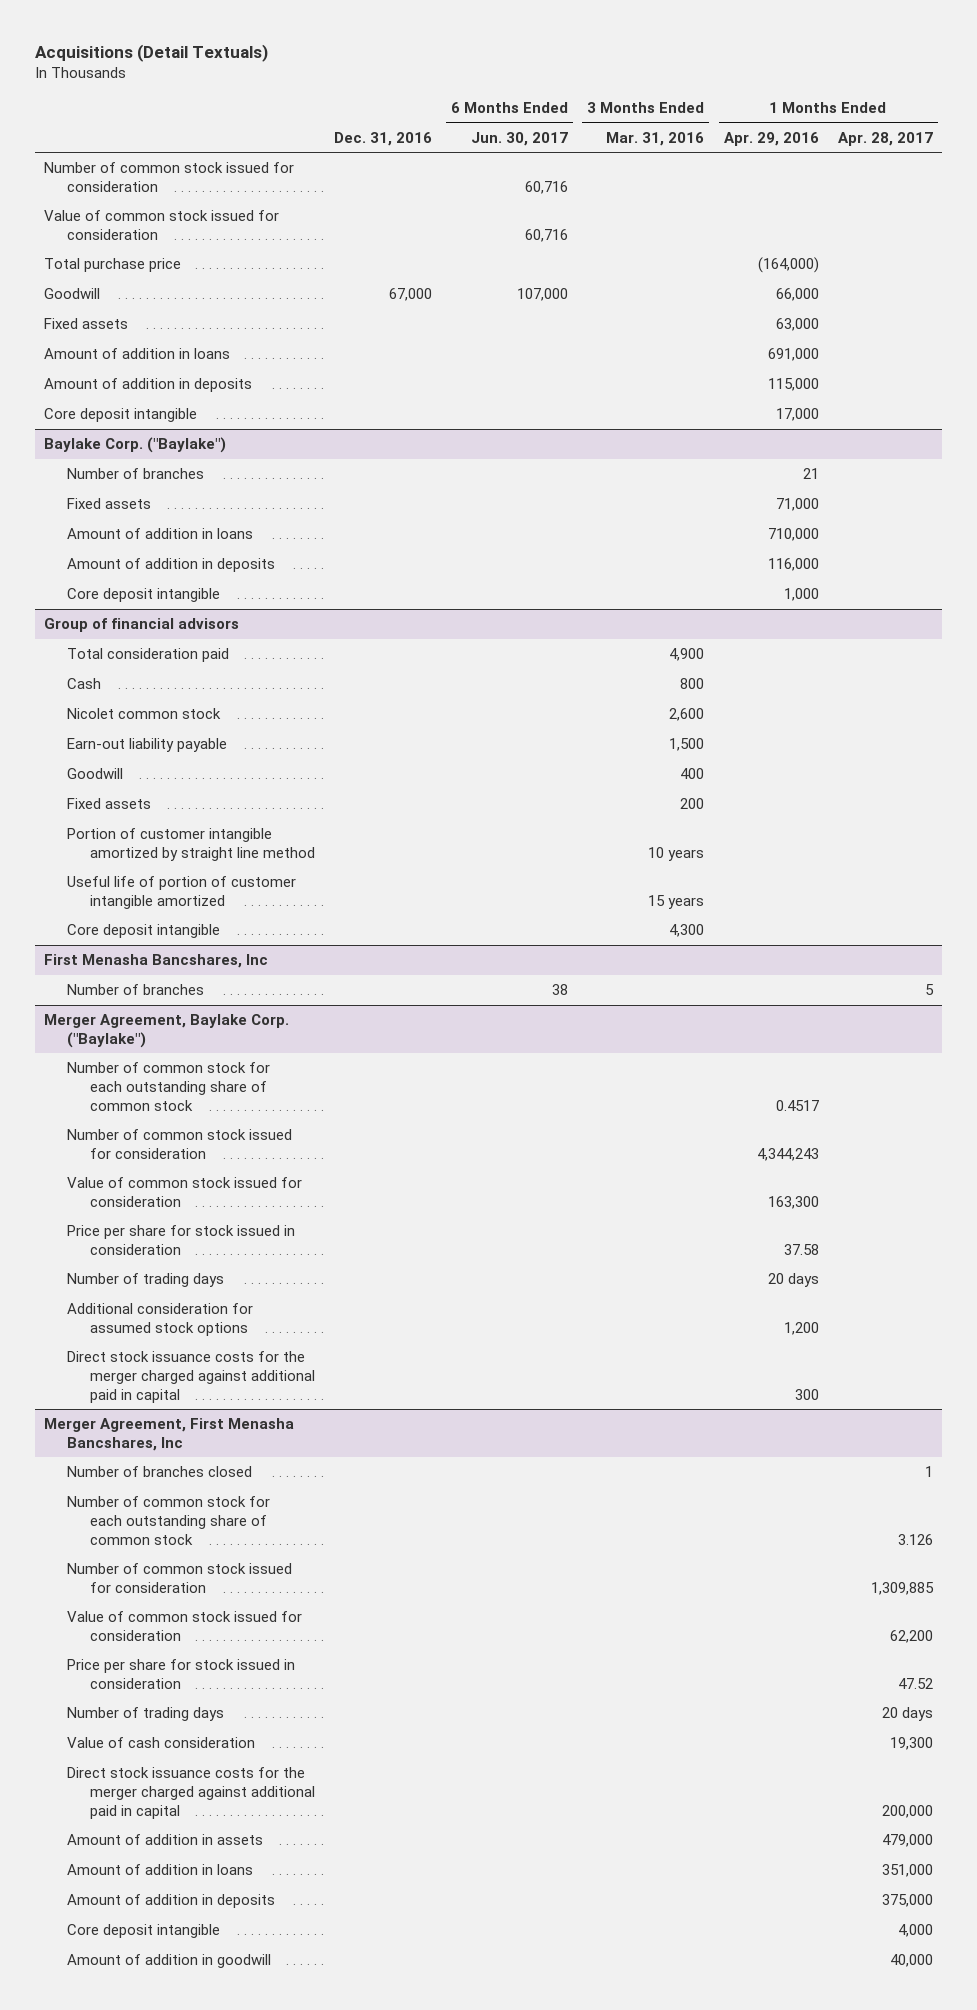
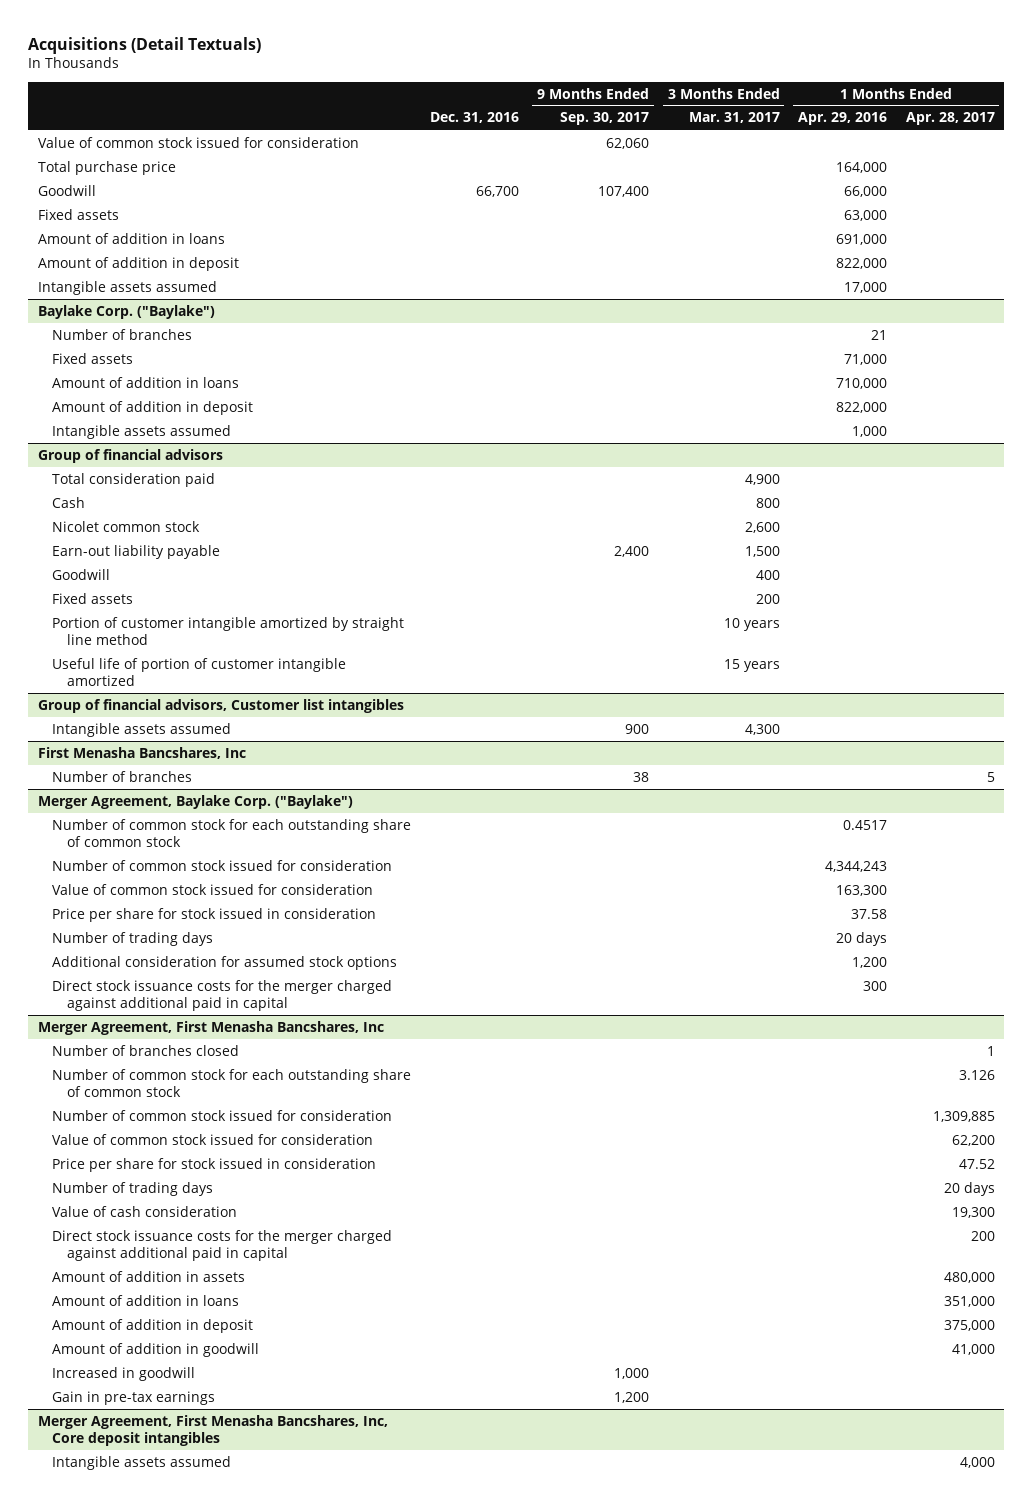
- | Dec. 31, 2016 | 6 Months Ended Jun. 30, 2017 | 3 Months Ended Mar. 31, 2016 | 1 Months Ended Apr. 29, 2016 | 1 Months Ended Apr. 28, 2017
+ | Dec. 31, 2016 | 9 Months Ended Sep. 30, 2017 | 3 Months Ended Mar. 31, 2017 | 1 Months Ended Apr. 29, 2016 | 1 Months Ended Apr. 28, 2017
- Number of common stock issued for consideration | | 60,716 | | |
- Total purchase price | | | | (164,000) |
- Goodwill | 67,000 | 107,000 | | 66,000 |
+ Total purchase price | | | | 164,000 |
+ Goodwill | 66,700 | 107,400 | | 66,000 |
- Amount of addition in deposits | | | | 115,000 |
- Core deposit intangible | | | | 17,000 |
+ Amount of addition in deposit | | | | 822,000 |
+ Intangible assets assumed | | | | 17,000 |
@ Baylake Corp. ("Baylake")
- Amount of addition in deposits | | | | 116,000 |
- Core deposit intangible | | | | 1,000 |
+ Amount of addition in deposit | | | | 822,000 |
+ Intangible assets assumed | | | | 1,000 |
@ Group of financial advisors
- Core deposit intangible | | | 4,300 | |
+ Group of financial advisors, Customer list intangibles
+ Intangible assets assumed | | 900 | 4,300 | |
@ Merger Agreement, First Menasha Bancshares, Inc
- Direct stock issuance costs for the merger charged against additional paid in capital | | | | | 200,000
- Amount of addition in assets | | | | | 479,000
+ Direct stock issuance costs for the merger charged against additional paid in capital | | | | | 200
+ Amount of addition in assets | | | | | 480,000
- Amount of addition in deposits | | | | | 375,000
- Core deposit intangible | | | | | 4,000
- Amount of addition in goodwill | | | | | 40,000
+ Amount of addition in deposit | | | | | 375,000
+ Amount of addition in goodwill | | | | | 41,000
+ Increased in goodwill | | 1,000 | | |
+ Gain in pre-tax earnings | | 1,200 | | |
+ Merger Agreement, First Menasha Bancshares, Inc, Core deposit intangibles
+ Intangible assets assumed | | | | | 4,000

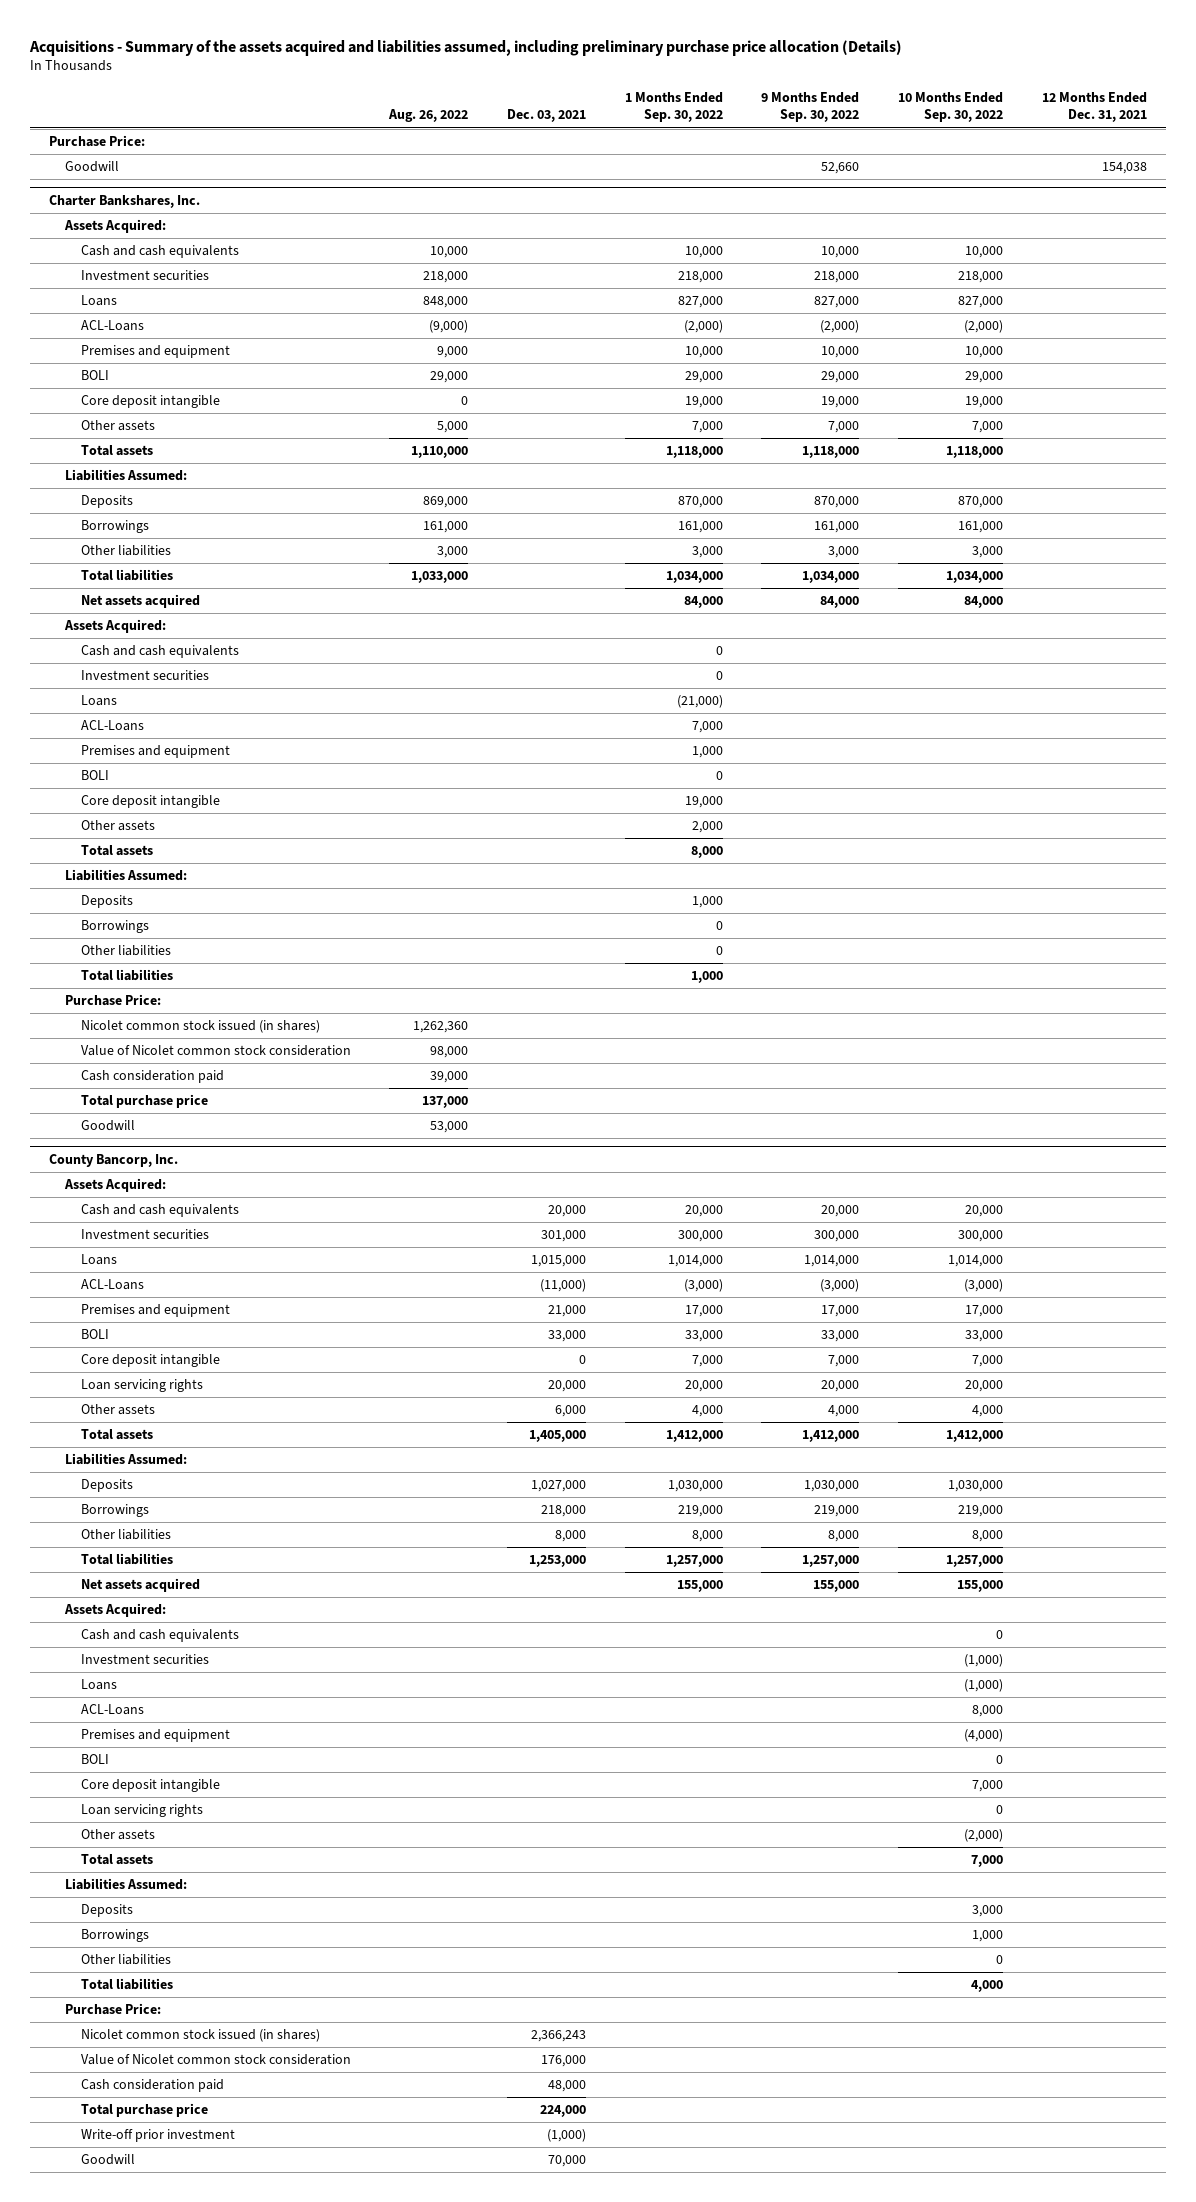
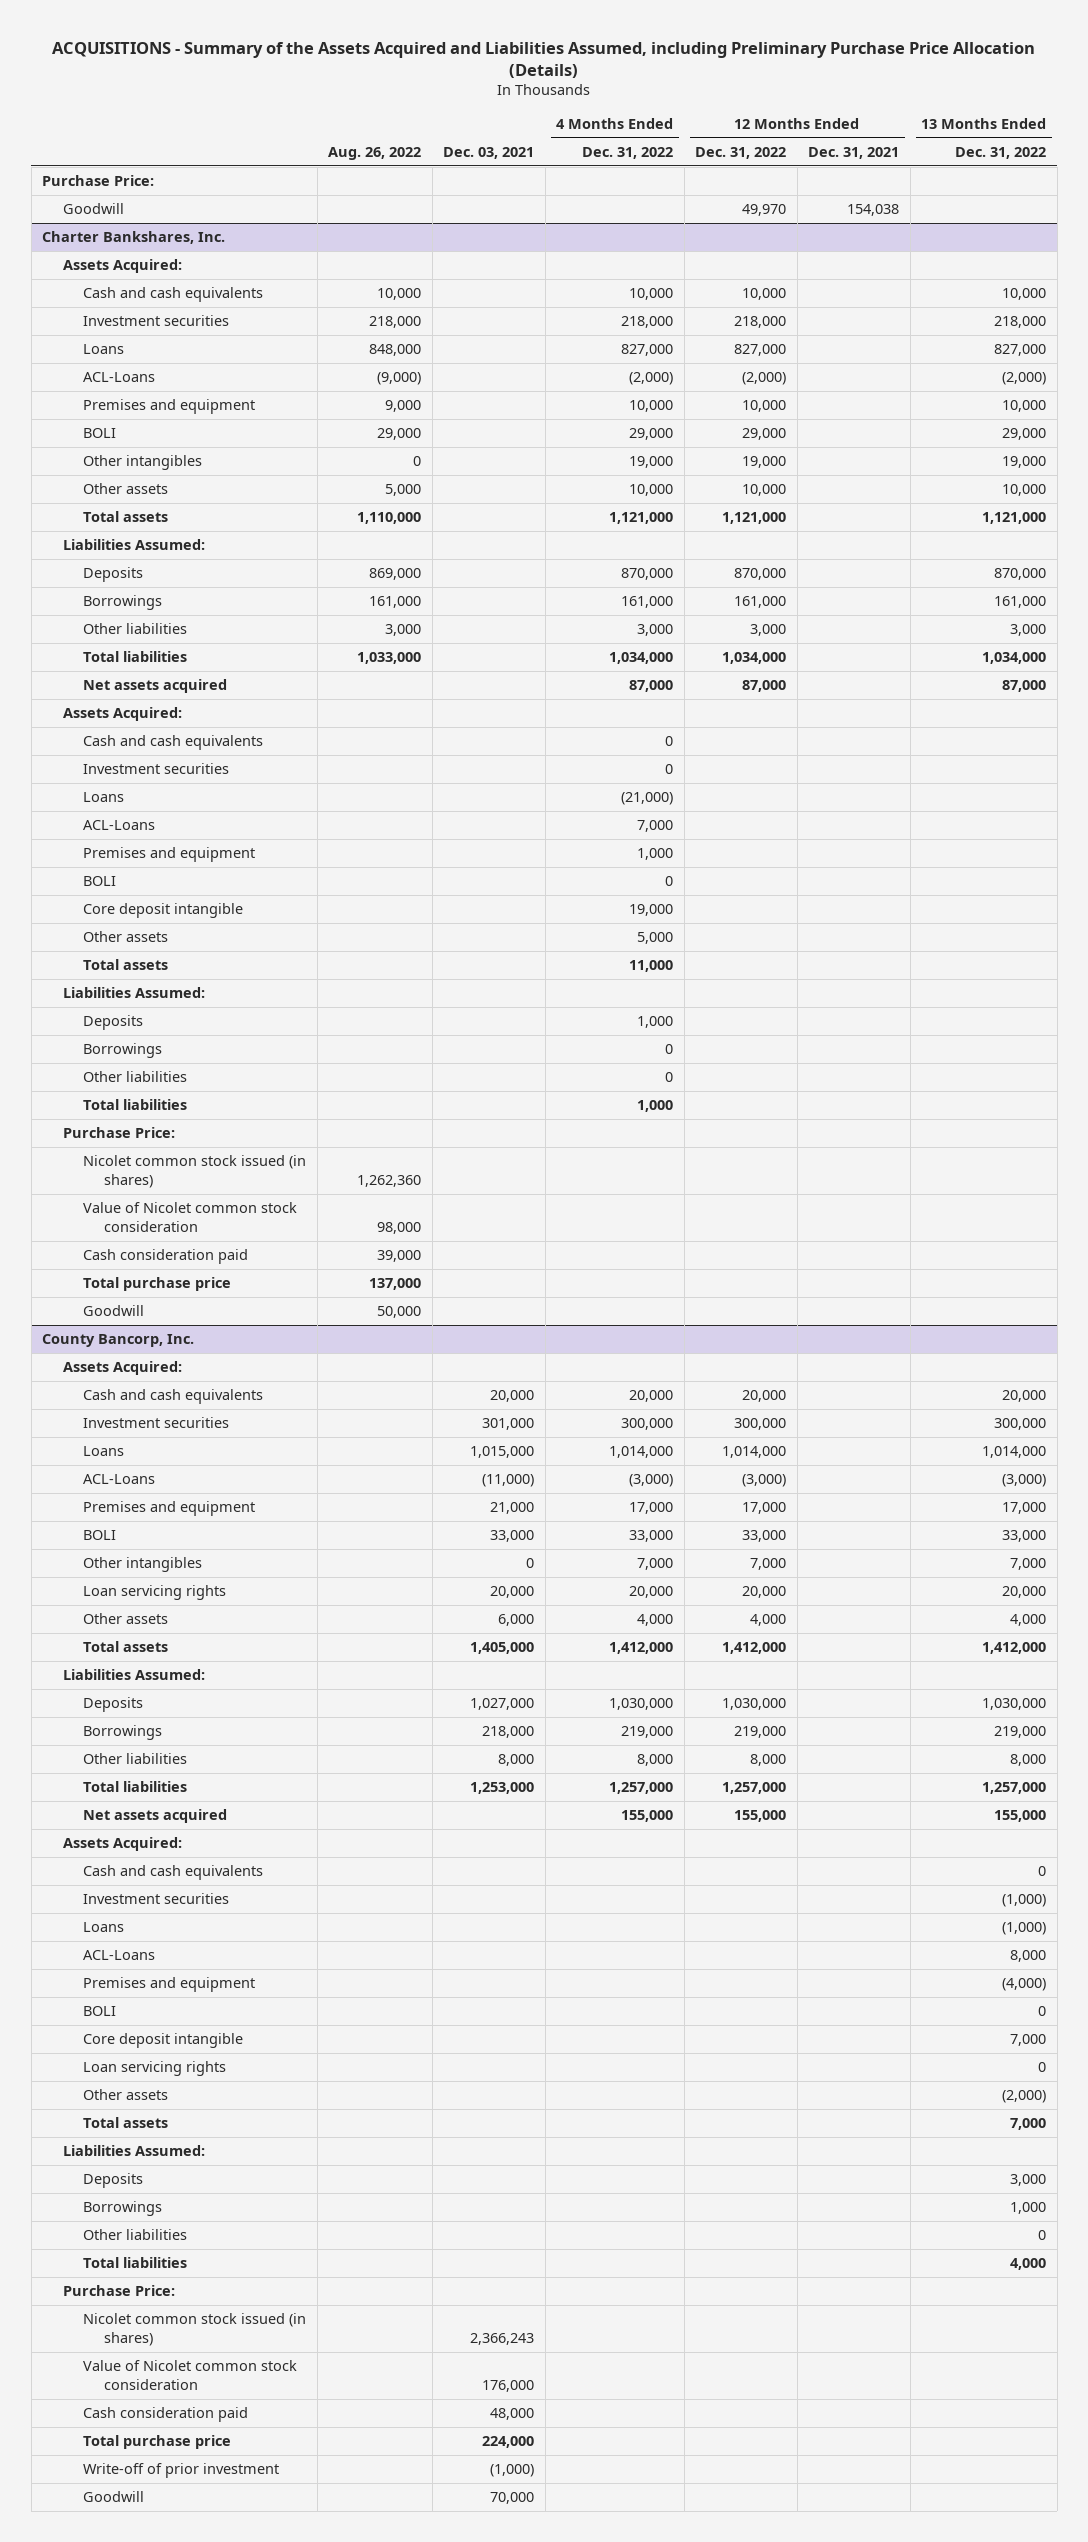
- Acquisitions - Summary of the assets acquired and liabilities assumed, including preliminary purchase price allocation (Details)
+ ACQUISITIONS - Summary of the Assets Acquired and Liabilities Assumed, including Preliminary Purchase Price Allocation (Details)
- | Aug. 26, 2022 | Dec. 03, 2021 | 1 Months Ended Sep. 30, 2022 | 9 Months Ended Sep. 30, 2022 | 10 Months Ended Sep. 30, 2022 | 12 Months Ended Dec. 31, 2021
+ | Aug. 26, 2022 | Dec. 03, 2021 | 4 Months Ended Dec. 31, 2022 | 12 Months Ended Dec. 31, 2022 | 12 Months Ended Dec. 31, 2021 | 13 Months Ended Dec. 31, 2022
@ Charter Bankshares, Inc.
- Core deposit intangible | 0 | | 19,000 | 19,000 | 19,000 |
+ Other intangibles | 0 | | 19,000 | 19,000 | | 19,000
- Goodwill | 53,000 | | | | |
+ Goodwill | 50,000 | | | | |
@ County Bancorp, Inc.
- Core deposit intangible | | 0 | 7,000 | 7,000 | 7,000 |
+ Other intangibles | | 0 | 7,000 | 7,000 | | 7,000
- Write-off prior investment | | (1,000) | | | |
+ Write-off of prior investment | | (1,000) | | | |

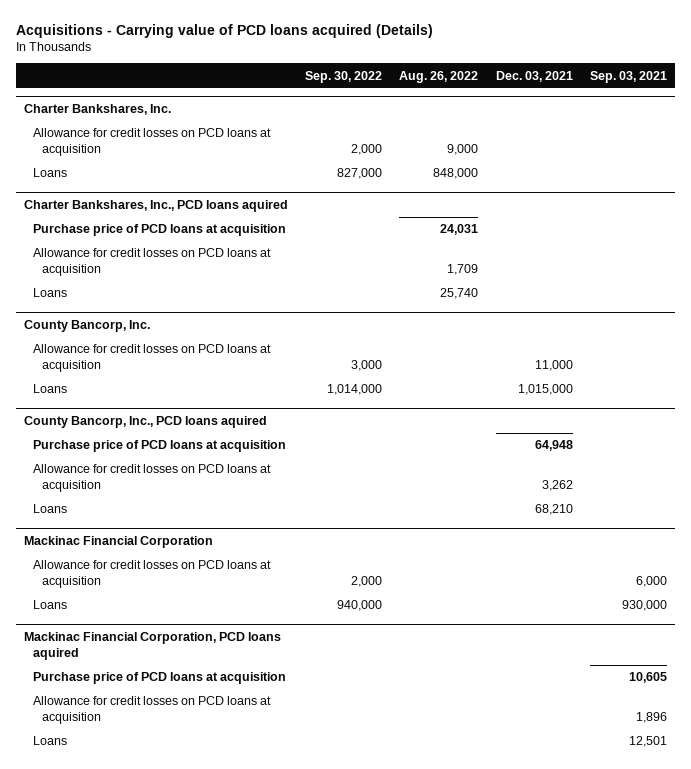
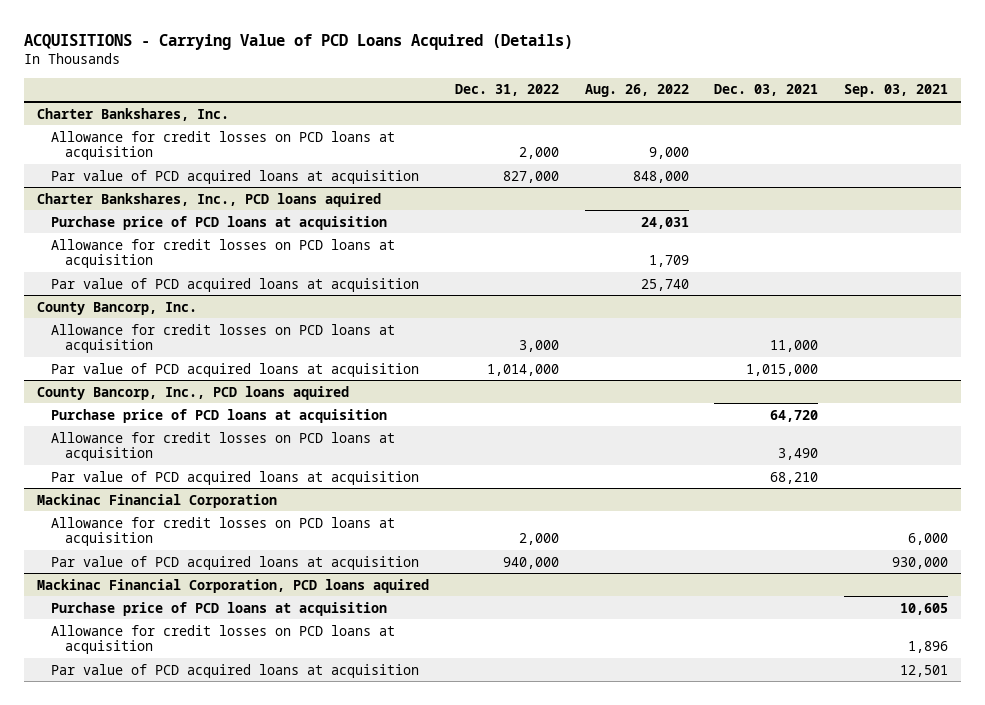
- Acquisitions - Carrying value of PCD loans acquired (Details)
+ ACQUISITIONS - Carrying Value of PCD Loans Acquired (Details)
- | Sep. 30, 2022 | Aug. 26, 2022 | Dec. 03, 2021 | Sep. 03, 2021
+ | Dec. 31, 2022 | Aug. 26, 2022 | Dec. 03, 2021 | Sep. 03, 2021
@ Charter Bankshares, Inc.
- Loans | 827,000 | 848,000 | |
+ Par value of PCD acquired loans at acquisition | 827,000 | 848,000 | |
@ Charter Bankshares, Inc., PCD loans aquired
- Loans | | 25,740 | |
+ Par value of PCD acquired loans at acquisition | | 25,740 | |
@ County Bancorp, Inc.
- Loans | 1,014,000 | | 1,015,000 |
+ Par value of PCD acquired loans at acquisition | 1,014,000 | | 1,015,000 |
@ County Bancorp, Inc., PCD loans aquired
- Purchase price of PCD loans at acquisition | | | 64,948 |
- Allowance for credit losses on PCD loans at acquisition | | | 3,262 |
- Loans | | | 68,210 |
+ Purchase price of PCD loans at acquisition | | | 64,720 |
+ Allowance for credit losses on PCD loans at acquisition | | | 3,490 |
+ Par value of PCD acquired loans at acquisition | | | 68,210 |
@ Mackinac Financial Corporation
- Loans | 940,000 | | | 930,000
+ Par value of PCD acquired loans at acquisition | 940,000 | | | 930,000
@ Mackinac Financial Corporation, PCD loans aquired
- Loans | | | | 12,501
+ Par value of PCD acquired loans at acquisition | | | | 12,501

